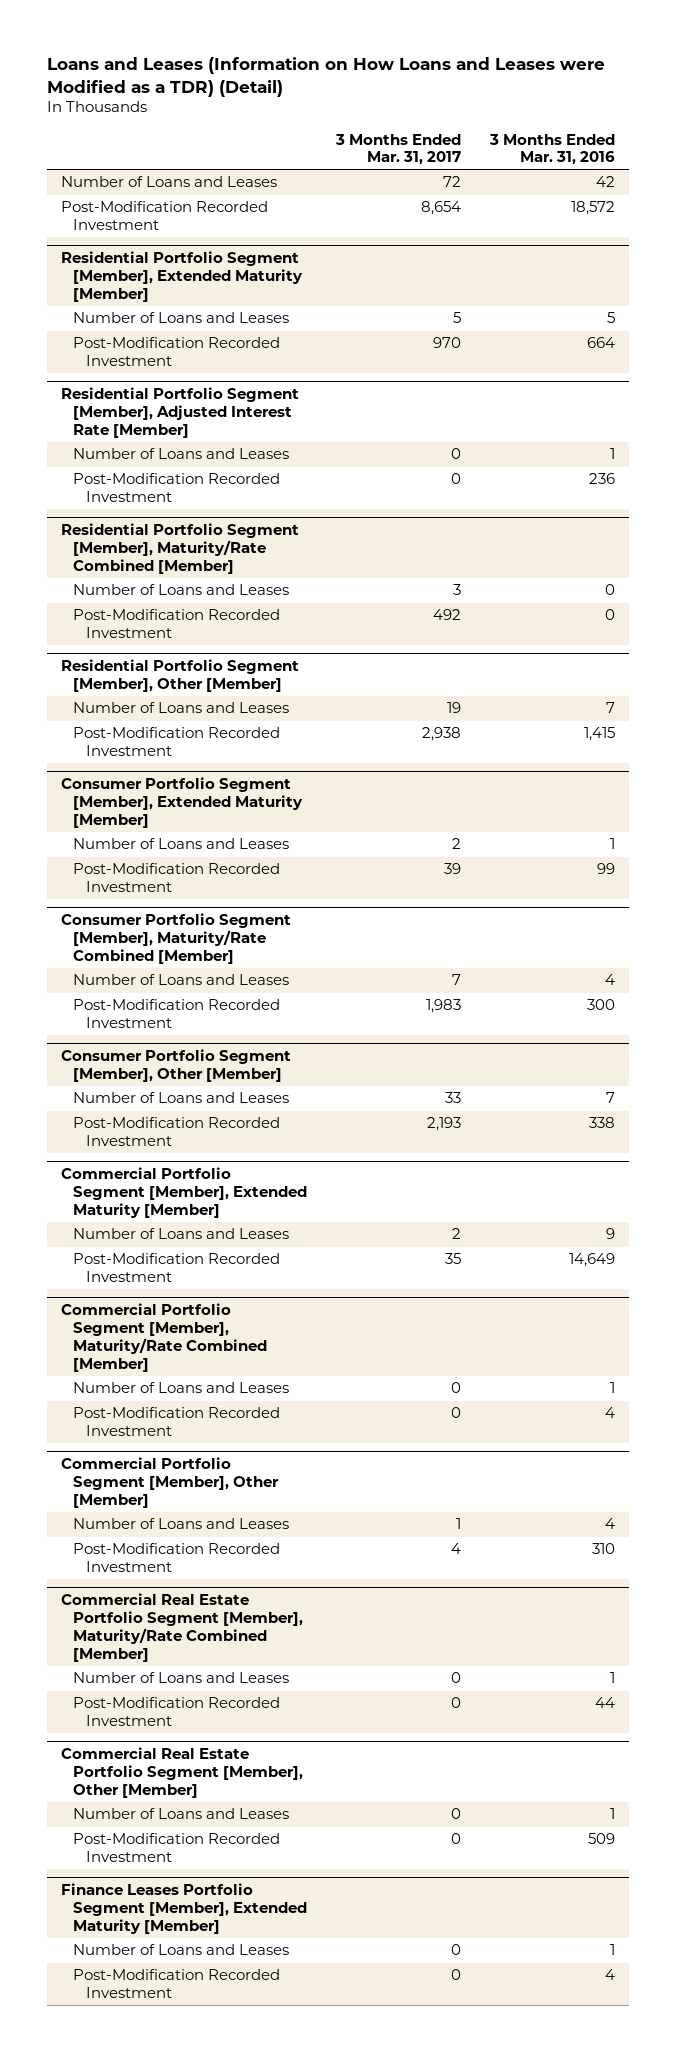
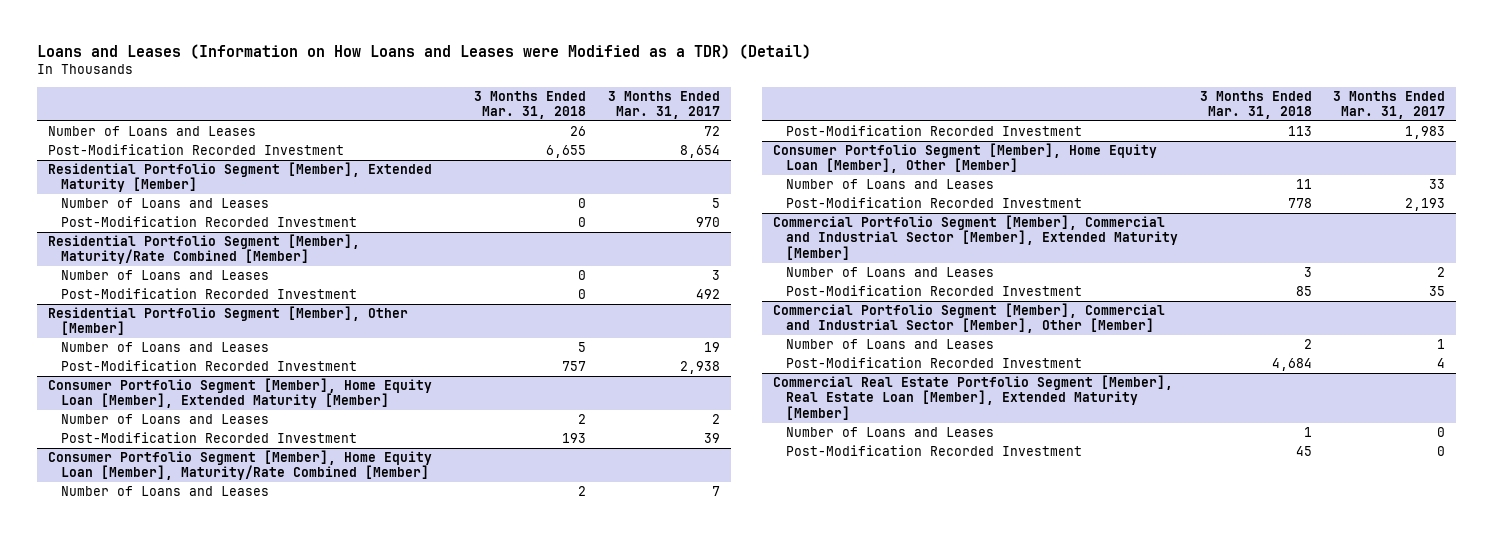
- | 3 Months Ended Mar. 31, 2017 | 3 Months Ended Mar. 31, 2016
+ | 3 Months Ended Mar. 31, 2018 | 3 Months Ended Mar. 31, 2017
- Residential Portfolio Segment [Member], Adjusted Interest Rate [Member]
- Number of Loans and Leases | 0 | 1
- Post-Modification Recorded Investment | 0 | 236
- Consumer Portfolio Segment [Member], Extended Maturity [Member]
+ Consumer Portfolio Segment [Member], Home Equity Loan [Member], Extended Maturity [Member]
- Consumer Portfolio Segment [Member], Maturity/Rate Combined [Member]
+ Consumer Portfolio Segment [Member], Home Equity Loan [Member], Maturity/Rate Combined [Member]
- Consumer Portfolio Segment [Member], Other [Member]
+ Consumer Portfolio Segment [Member], Home Equity Loan [Member], Other [Member]
- Commercial Portfolio Segment [Member], Extended Maturity [Member]
+ Commercial Portfolio Segment [Member], Commercial and Industrial Sector [Member], Extended Maturity [Member]
- Commercial Portfolio Segment [Member], Maturity/Rate Combined [Member]
- Number of Loans and Leases | 0 | 1
- Post-Modification Recorded Investment | 0 | 4
- Commercial Portfolio Segment [Member], Other [Member]
+ Commercial Portfolio Segment [Member], Commercial and Industrial Sector [Member], Other [Member]
- Commercial Real Estate Portfolio Segment [Member], Maturity/Rate Combined [Member]
- Number of Loans and Leases | 0 | 1
- Post-Modification Recorded Investment | 0 | 44
- Commercial Real Estate Portfolio Segment [Member], Other [Member]
- Number of Loans and Leases | 0 | 1
- Post-Modification Recorded Investment | 0 | 509
- Finance Leases Portfolio Segment [Member], Extended Maturity [Member]
+ Commercial Real Estate Portfolio Segment [Member], Real Estate Loan [Member], Extended Maturity [Member]

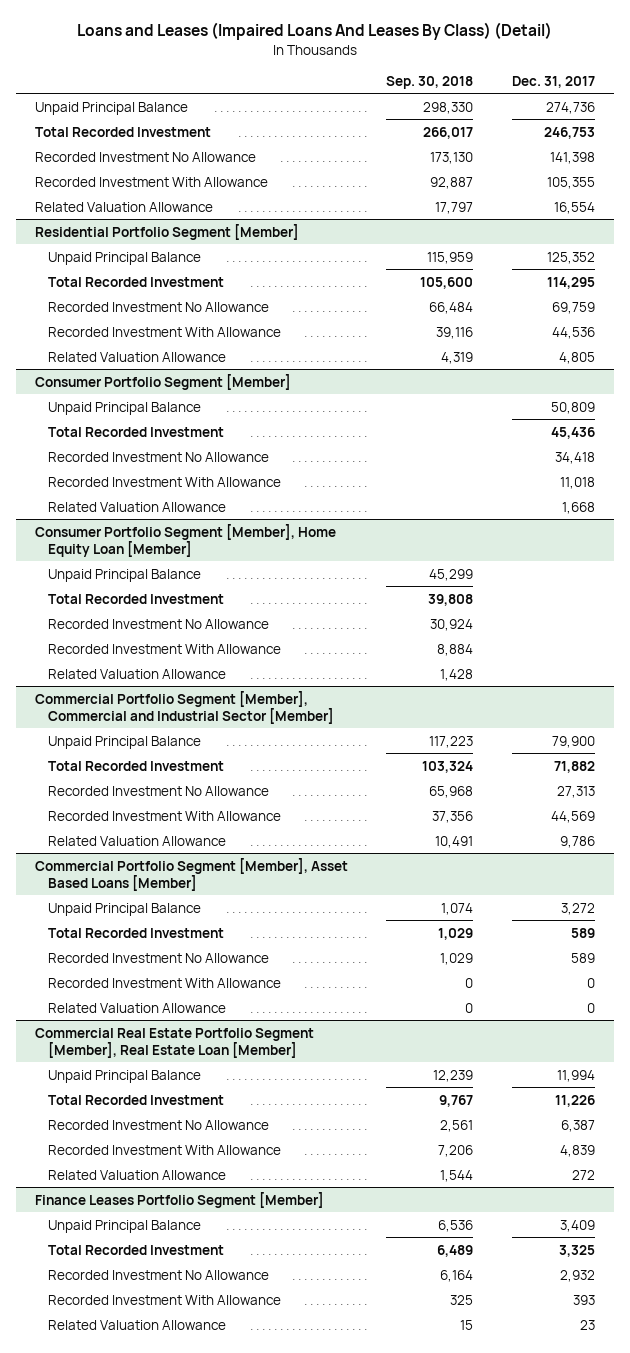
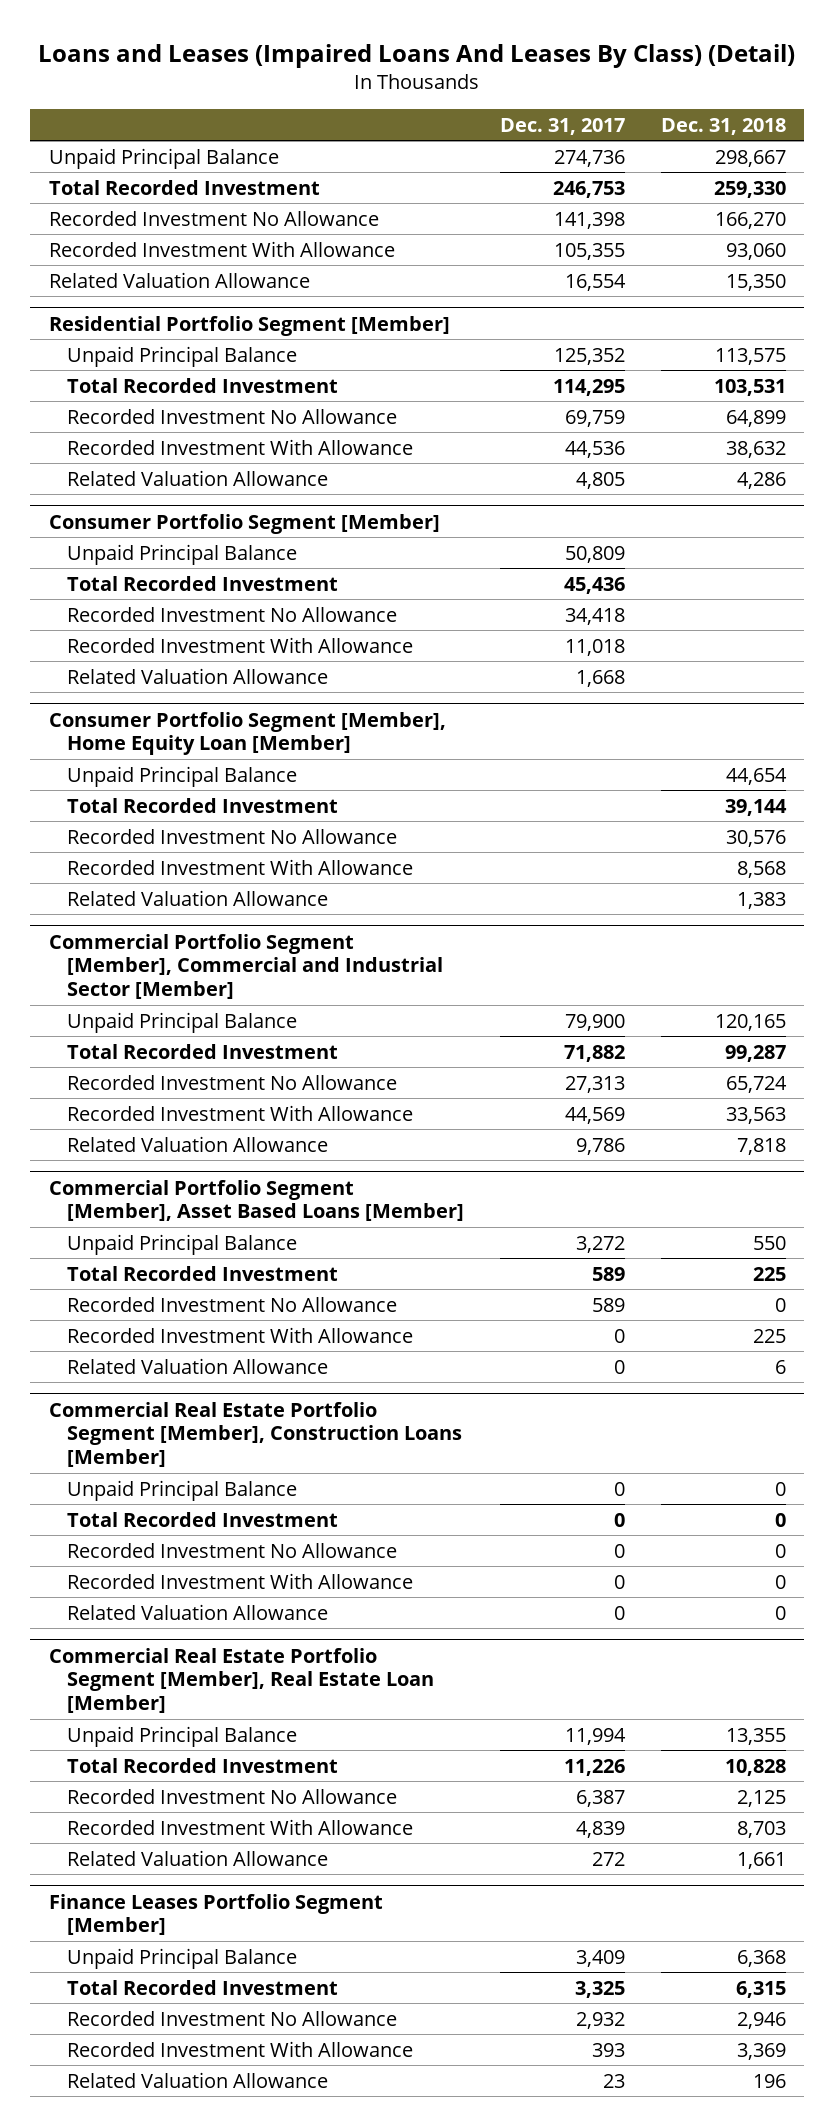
- | Sep. 30, 2018 | Dec. 31, 2017
+ | Dec. 31, 2017 | Dec. 31, 2018
+ Commercial Real Estate Portfolio Segment [Member], Construction Loans [Member]
+ Unpaid Principal Balance | 0 | 0
+ Total Recorded Investment | 0 | 0
+ Recorded Investment No Allowance | 0 | 0
+ Recorded Investment With Allowance | 0 | 0
+ Related Valuation Allowance | 0 | 0

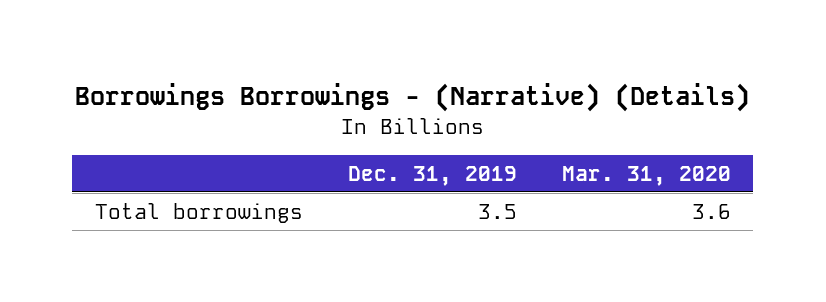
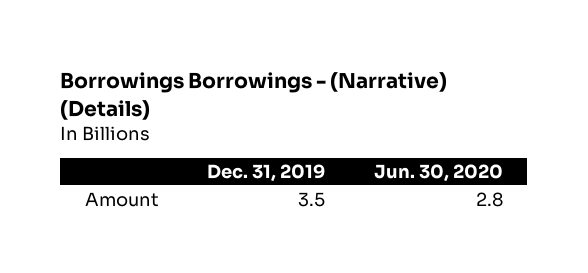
- | Dec. 31, 2019 | Mar. 31, 2020
+ | Dec. 31, 2019 | Jun. 30, 2020
- Total borrowings | 3.5 | 3.6
+ Amount | 3.5 | 2.8

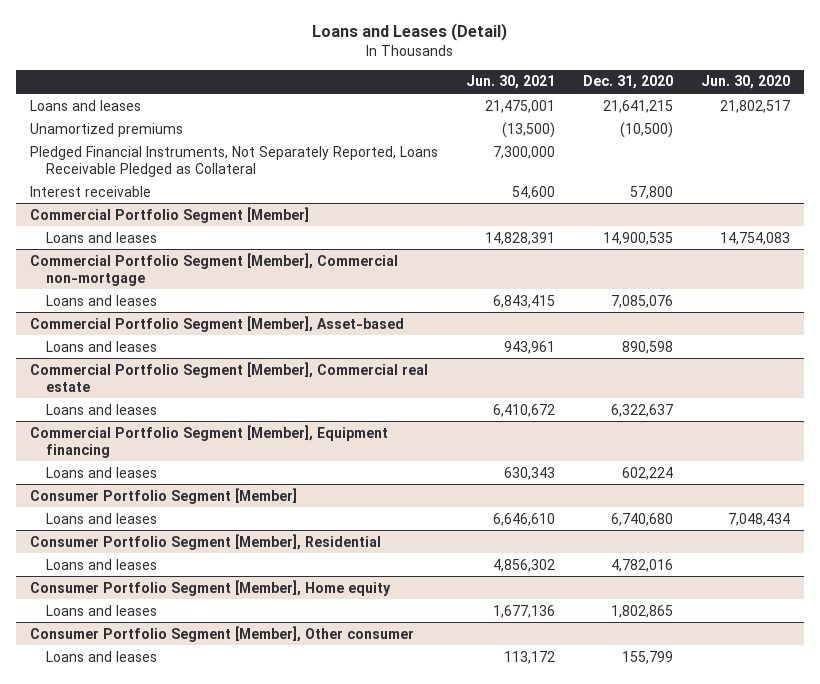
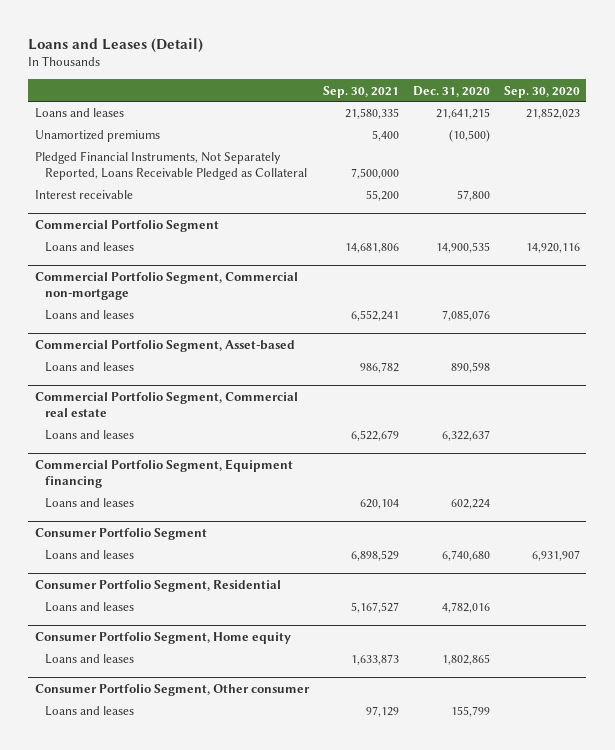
- | Jun. 30, 2021 | Dec. 31, 2020 | Jun. 30, 2020
+ | Sep. 30, 2021 | Dec. 31, 2020 | Sep. 30, 2020
- Commercial Portfolio Segment [Member]
+ Commercial Portfolio Segment
- Commercial Portfolio Segment [Member], Commercial non-mortgage
+ Commercial Portfolio Segment, Commercial non-mortgage
- Commercial Portfolio Segment [Member], Asset-based
+ Commercial Portfolio Segment, Asset-based
- Commercial Portfolio Segment [Member], Commercial real estate
+ Commercial Portfolio Segment, Commercial real estate
- Commercial Portfolio Segment [Member], Equipment financing
+ Commercial Portfolio Segment, Equipment financing
- Consumer Portfolio Segment [Member]
+ Consumer Portfolio Segment
- Consumer Portfolio Segment [Member], Residential
+ Consumer Portfolio Segment, Residential
- Consumer Portfolio Segment [Member], Home equity
+ Consumer Portfolio Segment, Home equity
- Consumer Portfolio Segment [Member], Other consumer
+ Consumer Portfolio Segment, Other consumer

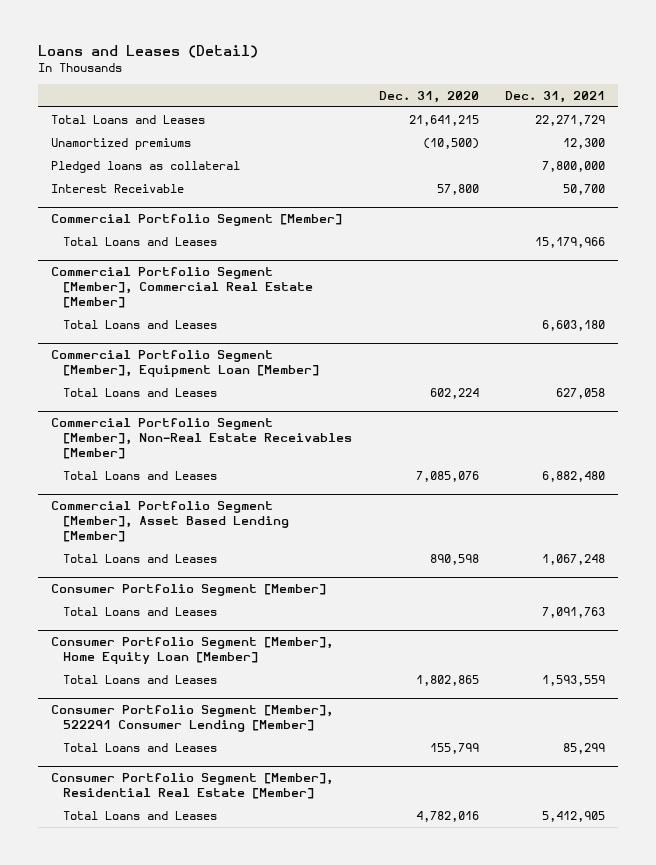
- | Sep. 30, 2021 | Dec. 31, 2020 | Sep. 30, 2020
+ | Dec. 31, 2020 | Dec. 31, 2021
- Loans and leases | 21,580,335 | 21,641,215 | 21,852,023
+ Total Loans and Leases | 21,641,215 | 22,271,729
- Pledged Financial Instruments, Not Separately Reported, Loans Receivable Pledged as Collateral | 7,500,000 | |
- Interest receivable | 55,200 | 57,800 |
- Commercial Portfolio Segment
- Loans and leases | 14,681,806 | 14,900,535 | 14,920,116
- Commercial Portfolio Segment, Commercial non-mortgage
- Loans and leases | 6,552,241 | 7,085,076 |
- Commercial Portfolio Segment, Asset-based
- Loans and leases | 986,782 | 890,598 |
- Commercial Portfolio Segment, Commercial real estate
- Loans and leases | 6,522,679 | 6,322,637 |
- Commercial Portfolio Segment, Equipment financing
- Loans and leases | 620,104 | 602,224 |
- Consumer Portfolio Segment
- Loans and leases | 6,898,529 | 6,740,680 | 6,931,907
- Consumer Portfolio Segment, Residential
- Loans and leases | 5,167,527 | 4,782,016 |
- Consumer Portfolio Segment, Home equity
- Loans and leases | 1,633,873 | 1,802,865 |
- Consumer Portfolio Segment, Other consumer
- Loans and leases | 97,129 | 155,799 |
+ Pledged loans as collateral | | 7,800,000
+ Interest Receivable | 57,800 | 50,700
+ Commercial Portfolio Segment [Member]
+ Total Loans and Leases | | 15,179,966
+ Commercial Portfolio Segment [Member], Commercial Real Estate [Member]
+ Total Loans and Leases | | 6,603,180
+ Commercial Portfolio Segment [Member], Equipment Loan [Member]
+ Total Loans and Leases | 602,224 | 627,058
+ Commercial Portfolio Segment [Member], Non-Real Estate Receivables [Member]
+ Total Loans and Leases | 7,085,076 | 6,882,480
+ Commercial Portfolio Segment [Member], Asset Based Lending [Member]
+ Total Loans and Leases | 890,598 | 1,067,248
+ Consumer Portfolio Segment [Member]
+ Total Loans and Leases | | 7,091,763
+ Consumer Portfolio Segment [Member], Home Equity Loan [Member]
+ Total Loans and Leases | 1,802,865 | 1,593,559
+ Consumer Portfolio Segment [Member], 522291 Consumer Lending [Member]
+ Total Loans and Leases | 155,799 | 85,299
+ Consumer Portfolio Segment [Member], Residential Real Estate [Member]
+ Total Loans and Leases | 4,782,016 | 5,412,905

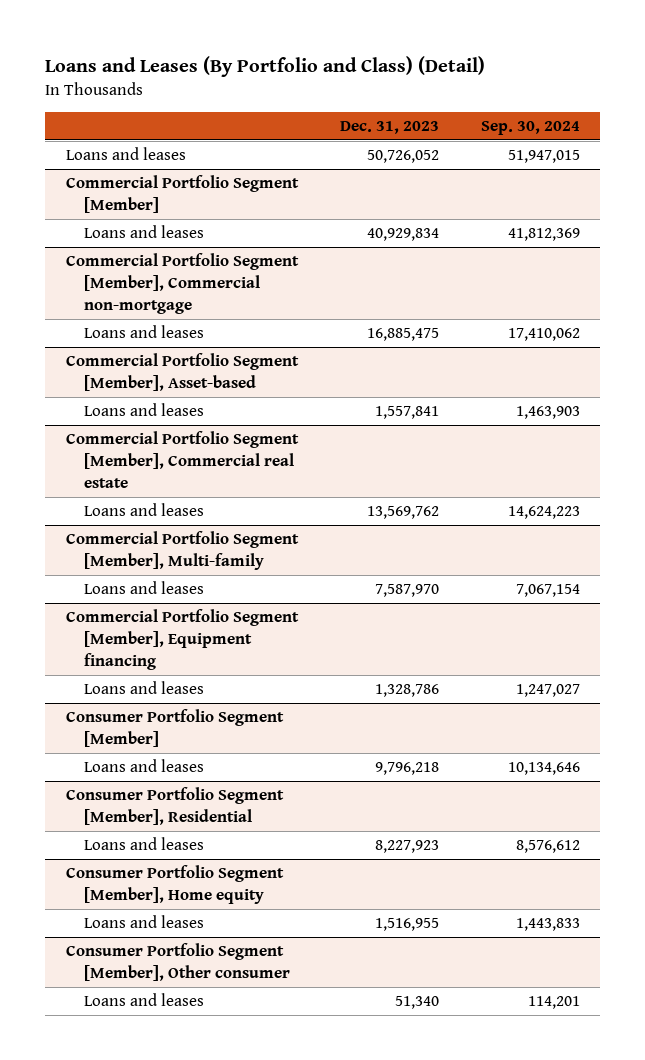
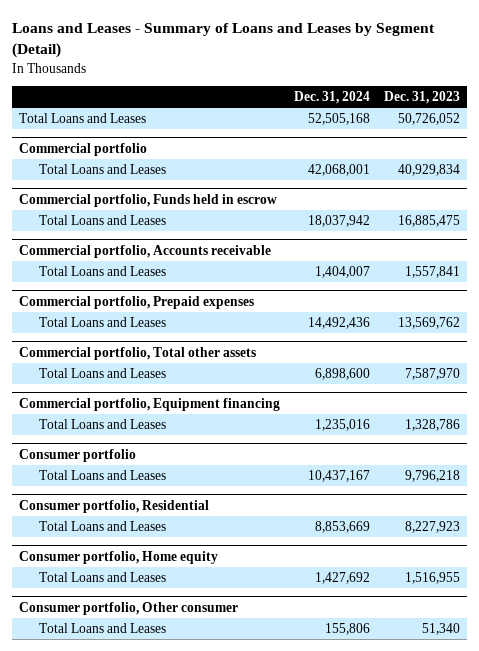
- Loans and Leases (By Portfolio and Class) (Detail)
+ Loans and Leases - Summary of Loans and Leases by Segment (Detail)
- | Dec. 31, 2023 | Sep. 30, 2024
+ | Dec. 31, 2024 | Dec. 31, 2023
- Loans and leases | 50,726,052 | 51,947,015
- Commercial Portfolio Segment [Member]
- Loans and leases | 40,929,834 | 41,812,369
- Commercial Portfolio Segment [Member], Commercial non-mortgage
- Loans and leases | 16,885,475 | 17,410,062
- Commercial Portfolio Segment [Member], Asset-based
- Loans and leases | 1,557,841 | 1,463,903
- Commercial Portfolio Segment [Member], Commercial real estate
- Loans and leases | 13,569,762 | 14,624,223
- Commercial Portfolio Segment [Member], Multi-family
- Loans and leases | 7,587,970 | 7,067,154
- Commercial Portfolio Segment [Member], Equipment financing
- Loans and leases | 1,328,786 | 1,247,027
- Consumer Portfolio Segment [Member]
- Loans and leases | 9,796,218 | 10,134,646
- Consumer Portfolio Segment [Member], Residential
- Loans and leases | 8,227,923 | 8,576,612
- Consumer Portfolio Segment [Member], Home equity
- Loans and leases | 1,516,955 | 1,443,833
- Consumer Portfolio Segment [Member], Other consumer
- Loans and leases | 51,340 | 114,201
+ Total Loans and Leases | 52,505,168 | 50,726,052
+ Commercial portfolio
+ Total Loans and Leases | 42,068,001 | 40,929,834
+ Commercial portfolio, Funds held in escrow
+ Total Loans and Leases | 18,037,942 | 16,885,475
+ Commercial portfolio, Accounts receivable
+ Total Loans and Leases | 1,404,007 | 1,557,841
+ Commercial portfolio, Prepaid expenses
+ Total Loans and Leases | 14,492,436 | 13,569,762
+ Commercial portfolio, Total other assets
+ Total Loans and Leases | 6,898,600 | 7,587,970
+ Commercial portfolio, Equipment financing
+ Total Loans and Leases | 1,235,016 | 1,328,786
+ Consumer portfolio
+ Total Loans and Leases | 10,437,167 | 9,796,218
+ Consumer portfolio, Residential
+ Total Loans and Leases | 8,853,669 | 8,227,923
+ Consumer portfolio, Home equity
+ Total Loans and Leases | 1,427,692 | 1,516,955
+ Consumer portfolio, Other consumer
+ Total Loans and Leases | 155,806 | 51,340

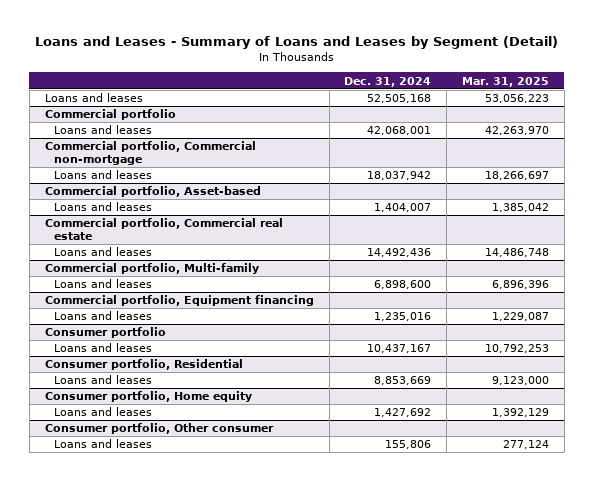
- | Dec. 31, 2024 | Dec. 31, 2023
+ | Dec. 31, 2024 | Mar. 31, 2025
- Total Loans and Leases | 52,505,168 | 50,726,052
+ Loans and leases | 52,505,168 | 53,056,223
@ Commercial portfolio
- Total Loans and Leases | 42,068,001 | 40,929,834
- Commercial portfolio, Funds held in escrow
- Total Loans and Leases | 18,037,942 | 16,885,475
- Commercial portfolio, Accounts receivable
- Total Loans and Leases | 1,404,007 | 1,557,841
- Commercial portfolio, Prepaid expenses
- Total Loans and Leases | 14,492,436 | 13,569,762
- Commercial portfolio, Total other assets
- Total Loans and Leases | 6,898,600 | 7,587,970
@ Commercial portfolio
+ Loans and leases | 42,068,001 | 42,263,970
+ Commercial portfolio, Commercial non-mortgage
+ Loans and leases | 18,037,942 | 18,266,697
+ Commercial portfolio, Asset-based
+ Loans and leases | 1,404,007 | 1,385,042
+ Commercial portfolio, Commercial real estate
+ Loans and leases | 14,492,436 | 14,486,748
+ Commercial portfolio, Multi-family
+ Loans and leases | 6,898,600 | 6,896,396
@ Commercial portfolio, Equipment financing
- Total Loans and Leases | 1,235,016 | 1,328,786
+ Loans and leases | 1,235,016 | 1,229,087
@ Consumer portfolio
- Total Loans and Leases | 10,437,167 | 9,796,218
+ Loans and leases | 10,437,167 | 10,792,253
@ Consumer portfolio, Residential
- Total Loans and Leases | 8,853,669 | 8,227,923
+ Loans and leases | 8,853,669 | 9,123,000
@ Consumer portfolio, Home equity
- Total Loans and Leases | 1,427,692 | 1,516,955
+ Loans and leases | 1,427,692 | 1,392,129
@ Consumer portfolio, Other consumer
- Total Loans and Leases | 155,806 | 51,340
+ Loans and leases | 155,806 | 277,124

